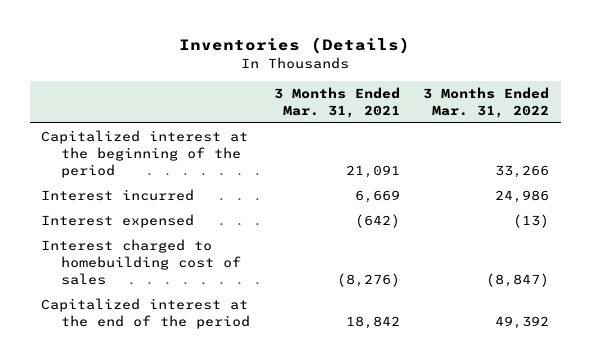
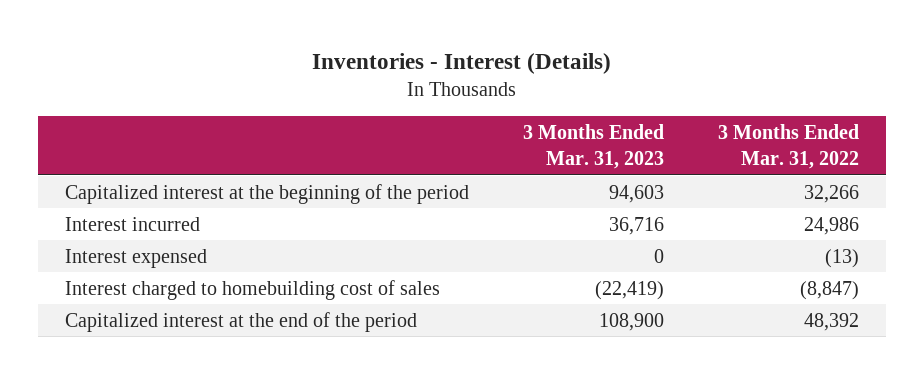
- Inventories (Details)
+ Inventories - Interest (Details)
- | 3 Months Ended Mar. 31, 2021 | 3 Months Ended Mar. 31, 2022
+ | 3 Months Ended Mar. 31, 2023 | 3 Months Ended Mar. 31, 2022
- Capitalized interest at the beginning of the period | 21,091 | 33,266
+ Capitalized interest at the beginning of the period | 94,603 | 32,266
- Capitalized interest at the end of the period | 18,842 | 49,392
+ Capitalized interest at the end of the period | 108,900 | 48,392

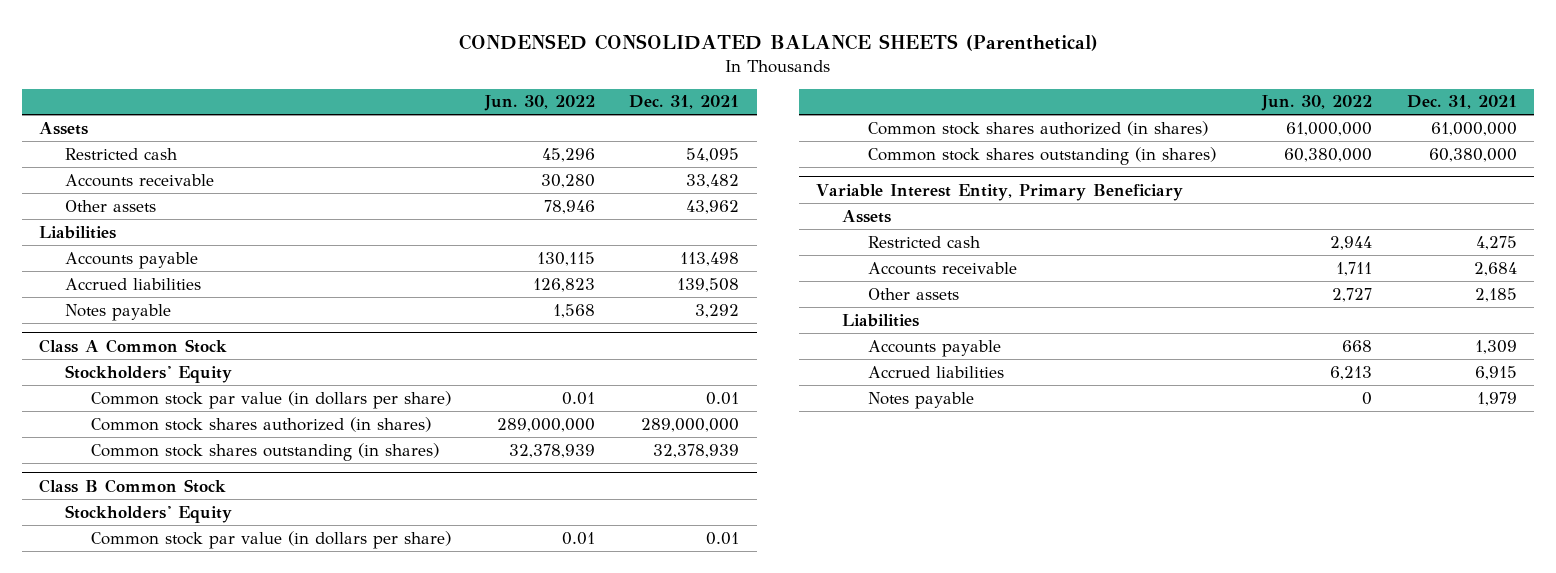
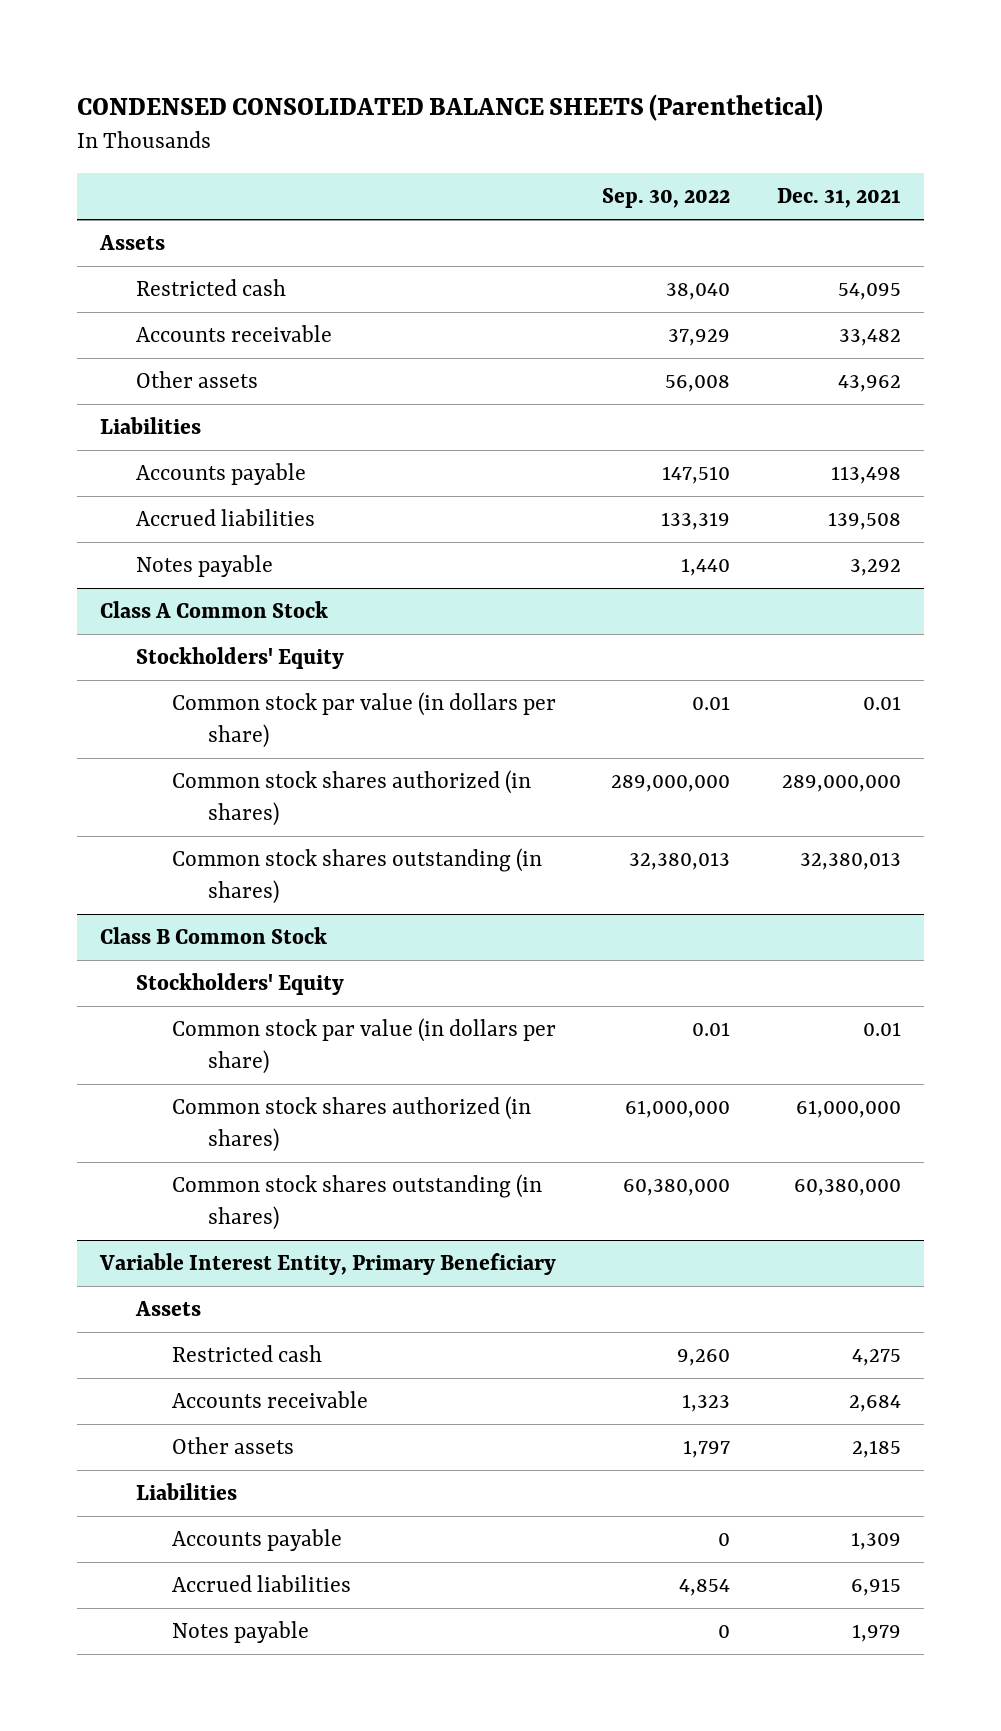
- | Jun. 30, 2022 | Dec. 31, 2021
+ | Sep. 30, 2022 | Dec. 31, 2021
@ Class A Common Stock
- Common stock shares outstanding (in shares) | 32,378,939 | 32,378,939
+ Common stock shares outstanding (in shares) | 32,380,013 | 32,380,013

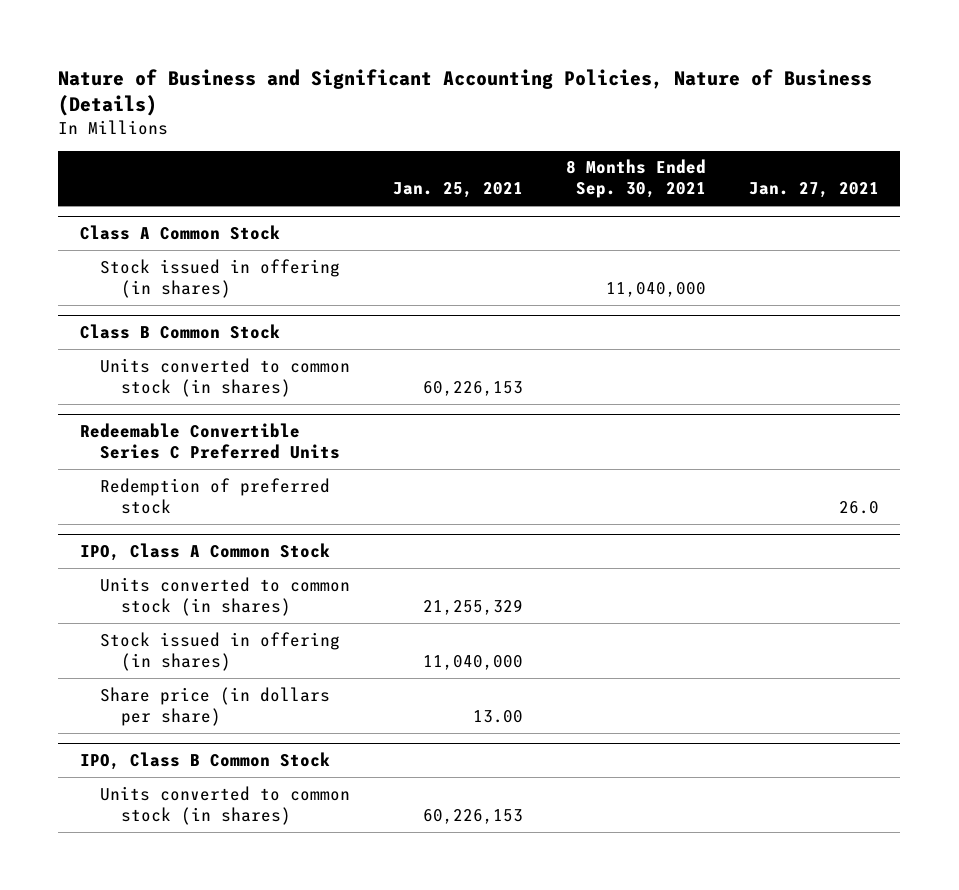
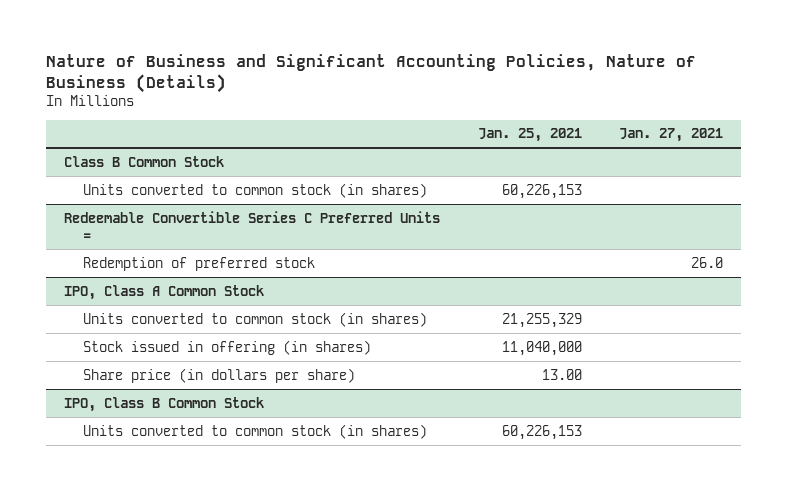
- | Jan. 25, 2021 | 8 Months Ended Sep. 30, 2021 | Jan. 27, 2021
+ | Jan. 25, 2021 | Jan. 27, 2021
- Class A Common Stock
- Stock issued in offering (in shares) | | 11,040,000 |
- Redeemable Convertible Series C Preferred Units
+ Redeemable Convertible Series C Preferred Units =

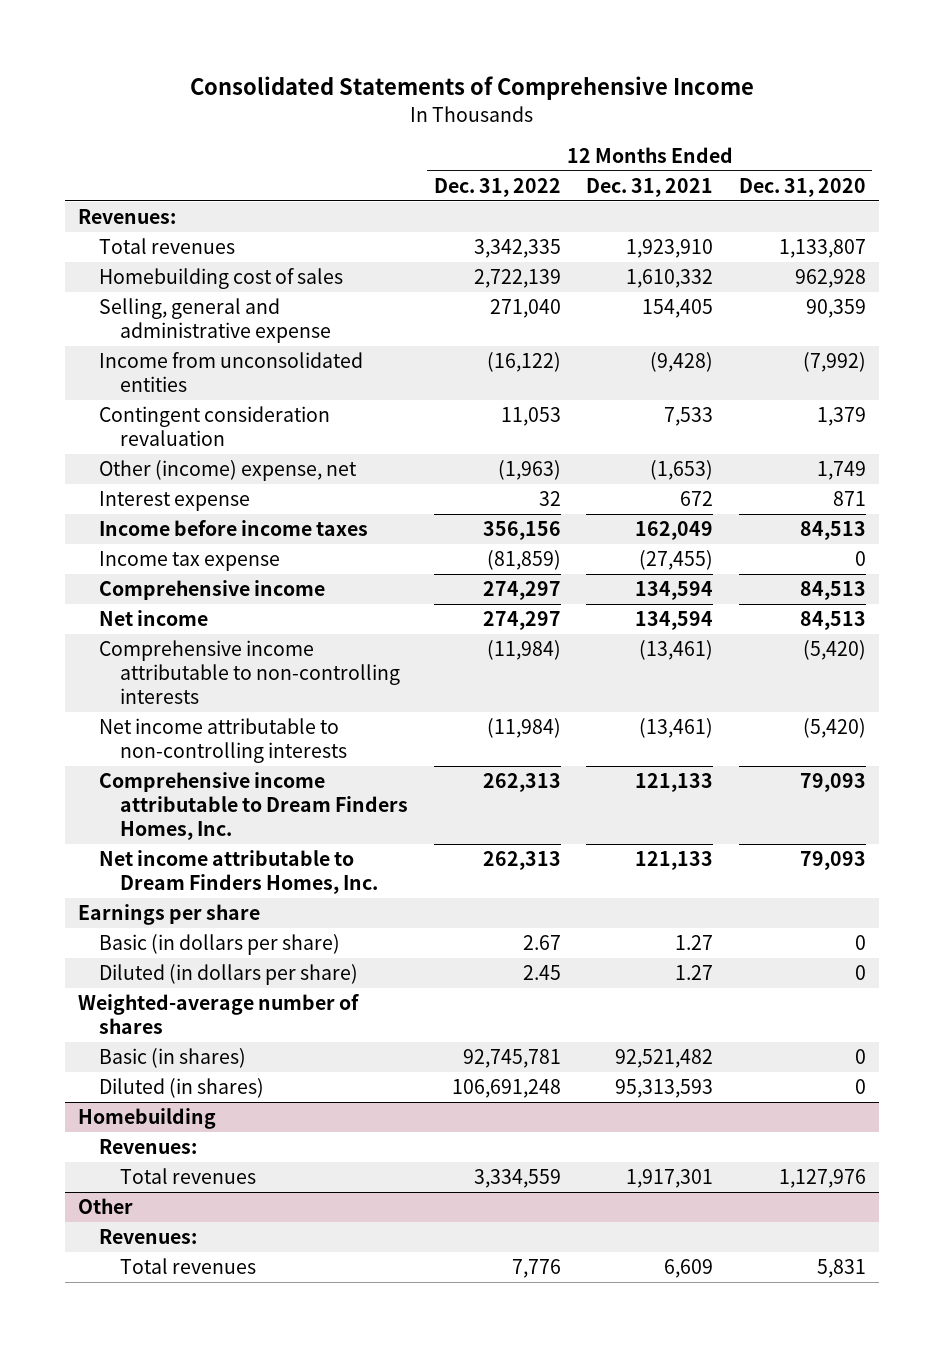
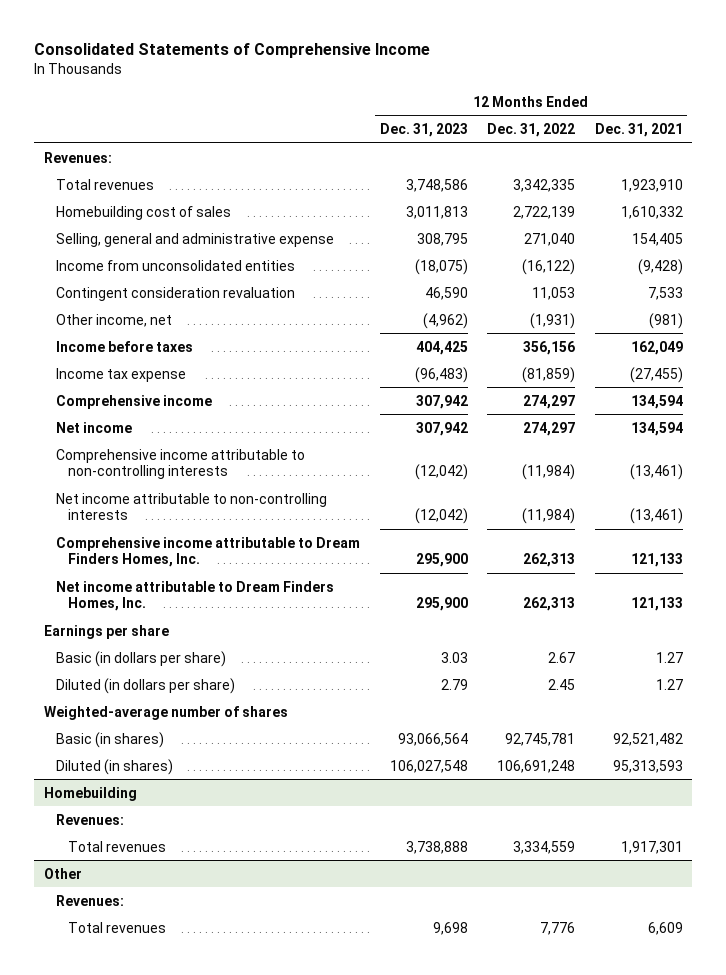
- | 12 Months Ended Dec. 31, 2022 | 12 Months Ended Dec. 31, 2021 | 12 Months Ended Dec. 31, 2020
+ | 12 Months Ended Dec. 31, 2023 | 12 Months Ended Dec. 31, 2022 | 12 Months Ended Dec. 31, 2021
- Other (income) expense, net | (1,963) | (1,653) | 1,749
- Interest expense | 32 | 672 | 871
- Income before income taxes | 356,156 | 162,049 | 84,513
+ Other income, net | (4,962) | (1,931) | (981)
+ Income before taxes | 404,425 | 356,156 | 162,049

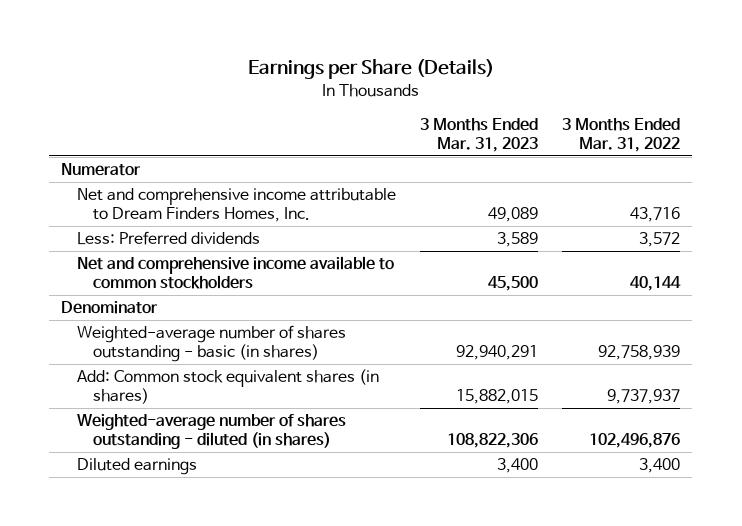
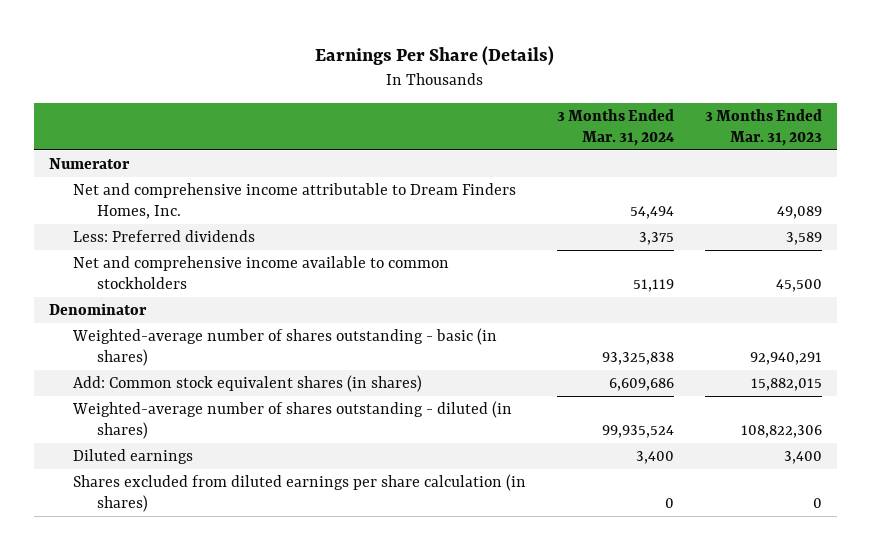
- Earnings per Share (Details)
+ Earnings Per Share (Details)
- | 3 Months Ended Mar. 31, 2023 | 3 Months Ended Mar. 31, 2022
+ | 3 Months Ended Mar. 31, 2024 | 3 Months Ended Mar. 31, 2023
+ Shares excluded from diluted earnings per share calculation (in shares) | 0 | 0

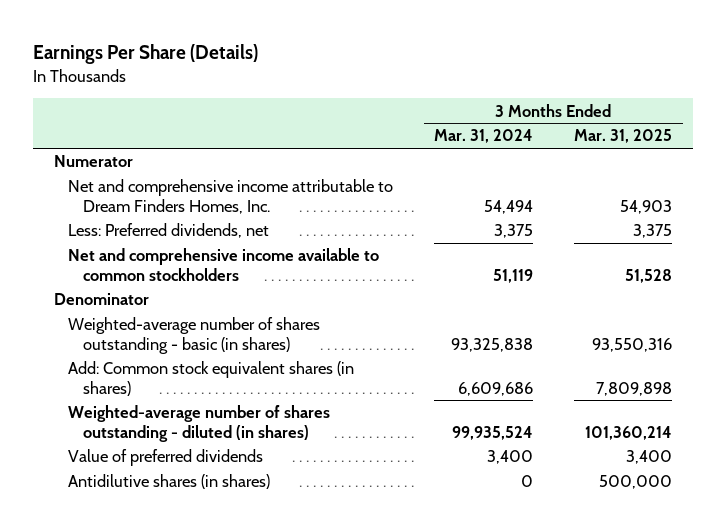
- | 3 Months Ended Mar. 31, 2024 | 3 Months Ended Mar. 31, 2023
+ | 3 Months Ended Mar. 31, 2024 | 3 Months Ended Mar. 31, 2025
- Less: Preferred dividends | 3,375 | 3,589
+ Less: Preferred dividends, net | 3,375 | 3,375
- Diluted earnings | 3,400 | 3,400
- Shares excluded from diluted earnings per share calculation (in shares) | 0 | 0
+ Value of preferred dividends | 3,400 | 3,400
+ Antidilutive shares (in shares) | 0 | 500,000

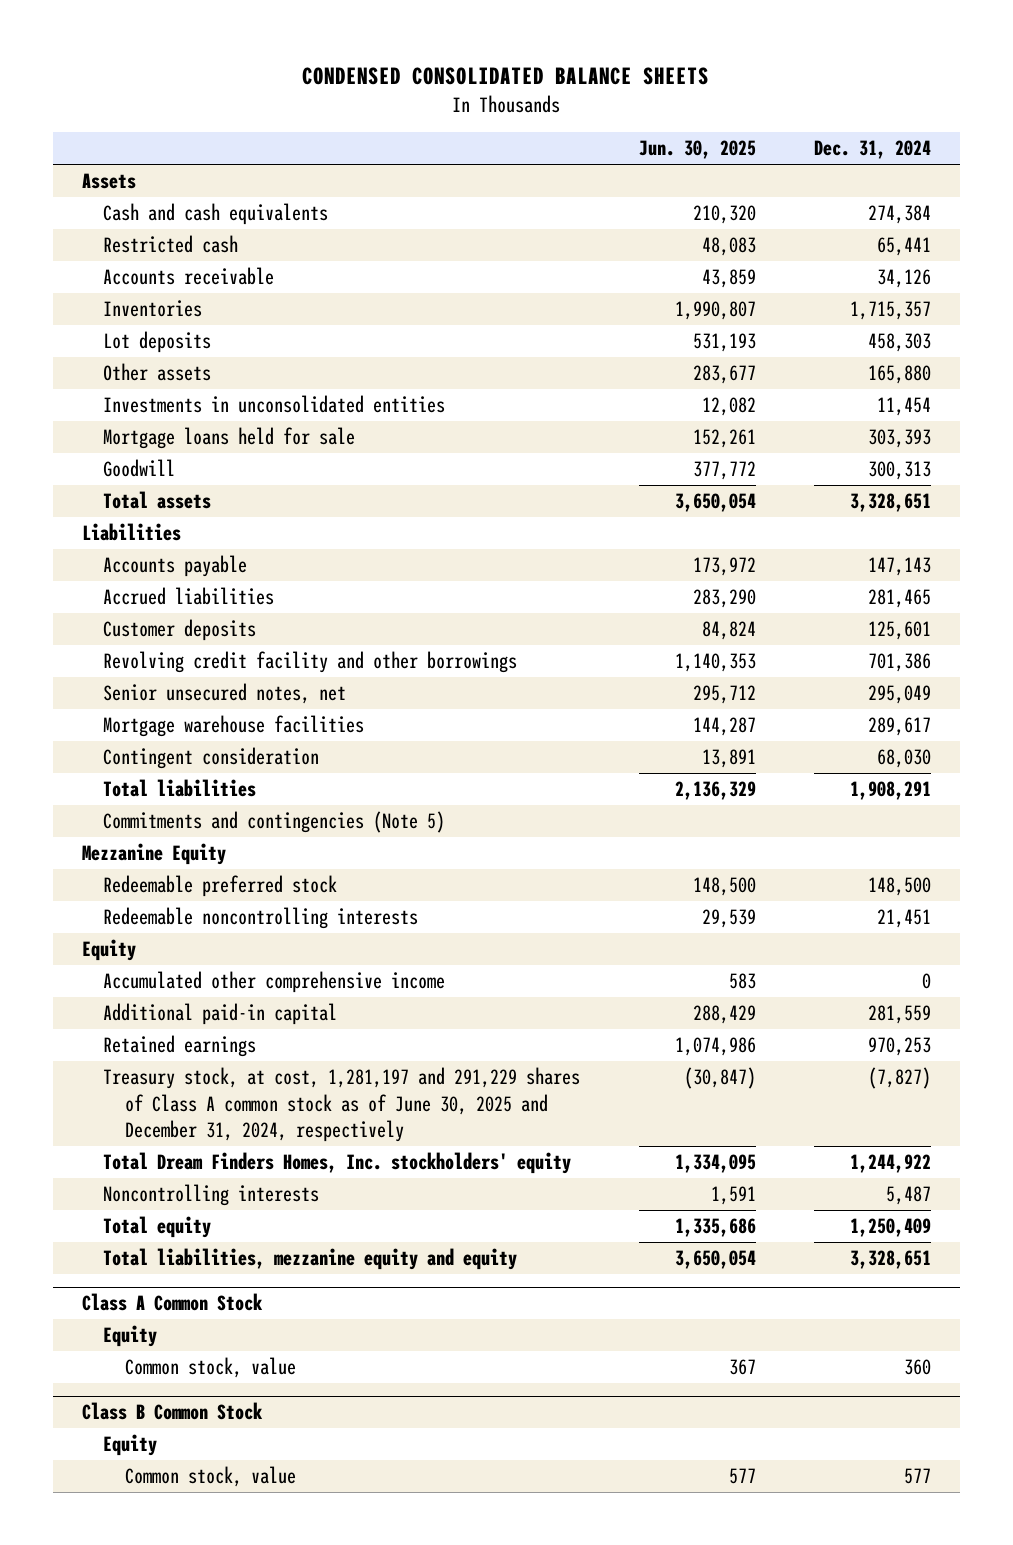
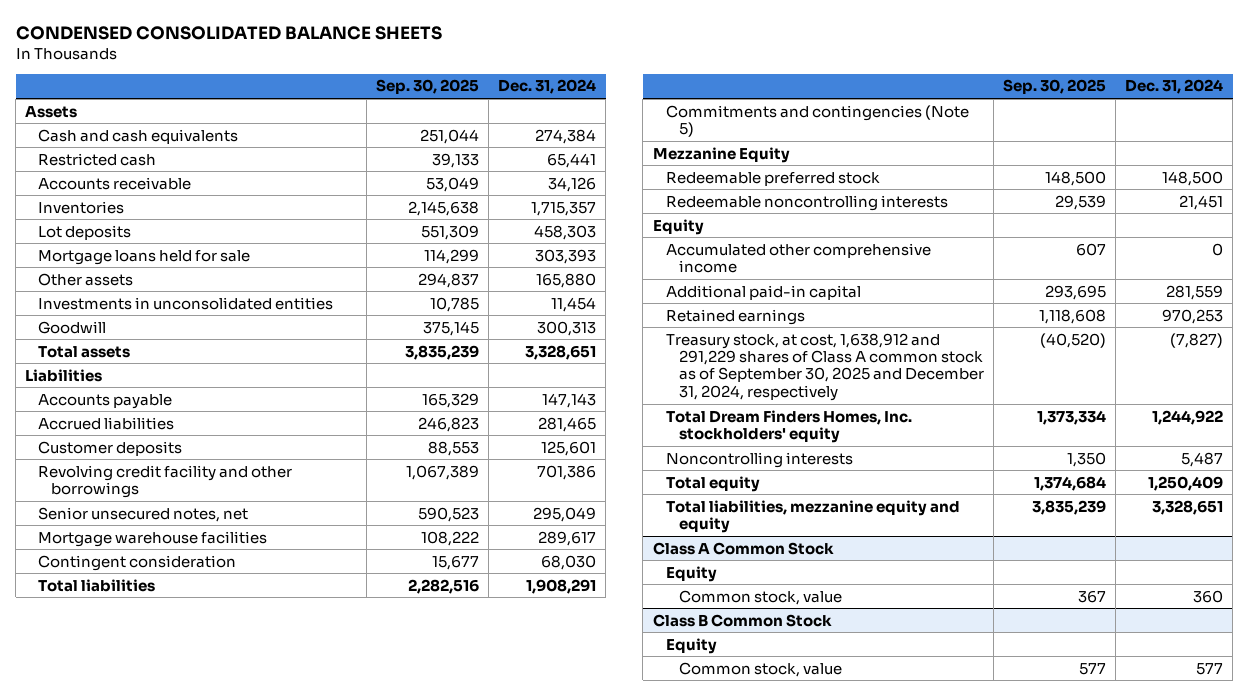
- | Jun. 30, 2025 | Dec. 31, 2024
+ | Sep. 30, 2025 | Dec. 31, 2024
moved up: Mortgage loans held for sale | 114,299 | 303,393
- Treasury stock, at cost, 1,281,197 and 291,229 shares of Class A common stock as of June 30, 2025 and December 31, 2024, respectively | (30,847) | (7,827)
+ Treasury stock, at cost, 1,638,912 and 291,229 shares of Class A common stock as of September 30, 2025 and December 31, 2024, respectively | (40,520) | (7,827)

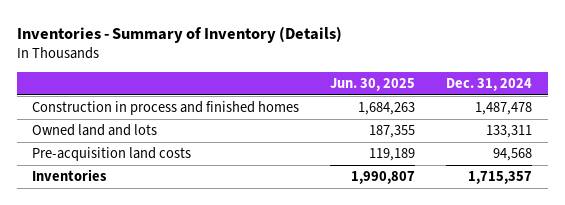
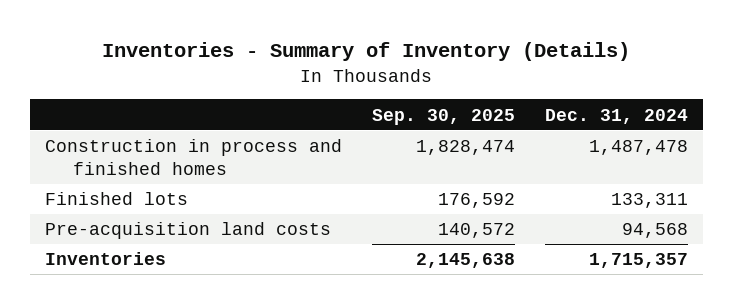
- | Jun. 30, 2025 | Dec. 31, 2024
+ | Sep. 30, 2025 | Dec. 31, 2024
- Owned land and lots | 187,355 | 133,311
+ Finished lots | 176,592 | 133,311

